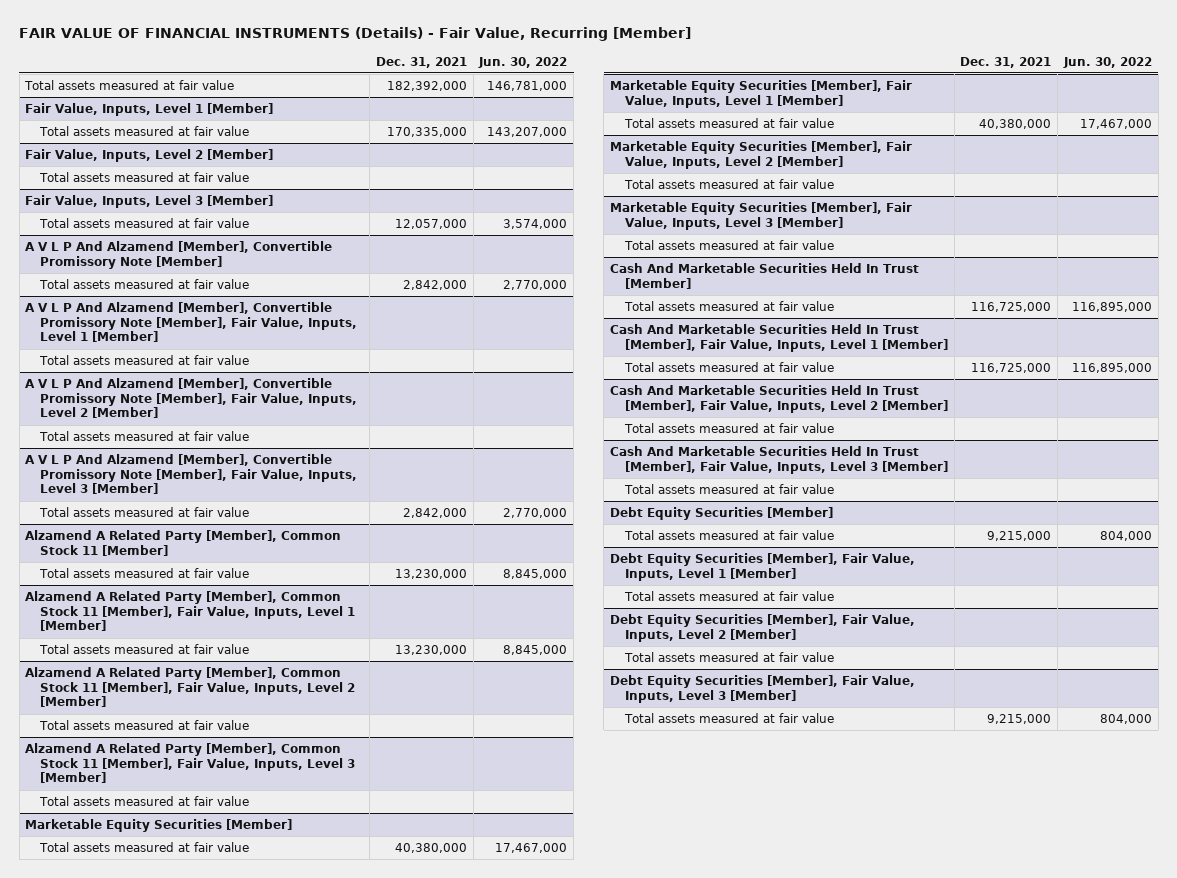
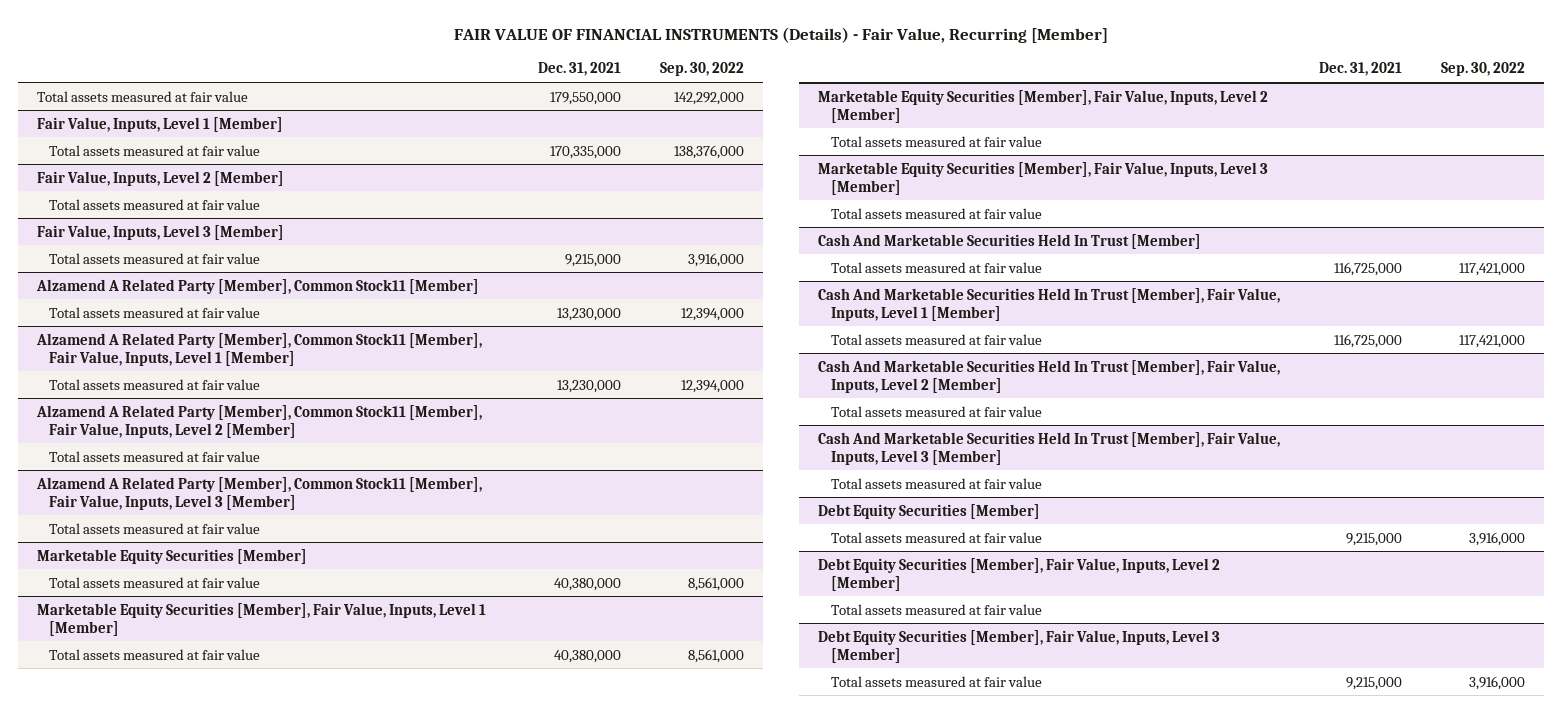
- | Dec. 31, 2021 | Jun. 30, 2022
+ | Dec. 31, 2021 | Sep. 30, 2022
- Total assets measured at fair value | 182,392,000 | 146,781,000
+ Total assets measured at fair value | 179,550,000 | 142,292,000
@ Fair Value, Inputs, Level 3 [Member]
- Total assets measured at fair value | 12,057,000 | 3,574,000
- A V L P And Alzamend [Member], Convertible Promissory Note [Member]
- Total assets measured at fair value | 2,842,000 | 2,770,000
- A V L P And Alzamend [Member], Convertible Promissory Note [Member], Fair Value, Inputs, Level 1 [Member]
- Total assets measured at fair value
- A V L P And Alzamend [Member], Convertible Promissory Note [Member], Fair Value, Inputs, Level 2 [Member]
- Total assets measured at fair value
- A V L P And Alzamend [Member], Convertible Promissory Note [Member], Fair Value, Inputs, Level 3 [Member]
- Total assets measured at fair value | 2,842,000 | 2,770,000
- Alzamend A Related Party [Member], Common Stock 11 [Member]
@ Fair Value, Inputs, Level 3 [Member]
+ Total assets measured at fair value | 9,215,000 | 3,916,000
+ Alzamend A Related Party [Member], Common Stock11 [Member]
- Alzamend A Related Party [Member], Common Stock 11 [Member], Fair Value, Inputs, Level 1 [Member]
+ Alzamend A Related Party [Member], Common Stock11 [Member], Fair Value, Inputs, Level 1 [Member]
- Alzamend A Related Party [Member], Common Stock 11 [Member], Fair Value, Inputs, Level 2 [Member]
+ Alzamend A Related Party [Member], Common Stock11 [Member], Fair Value, Inputs, Level 2 [Member]
- Alzamend A Related Party [Member], Common Stock 11 [Member], Fair Value, Inputs, Level 3 [Member]
+ Alzamend A Related Party [Member], Common Stock11 [Member], Fair Value, Inputs, Level 3 [Member]
- Debt Equity Securities [Member], Fair Value, Inputs, Level 1 [Member]
- Total assets measured at fair value

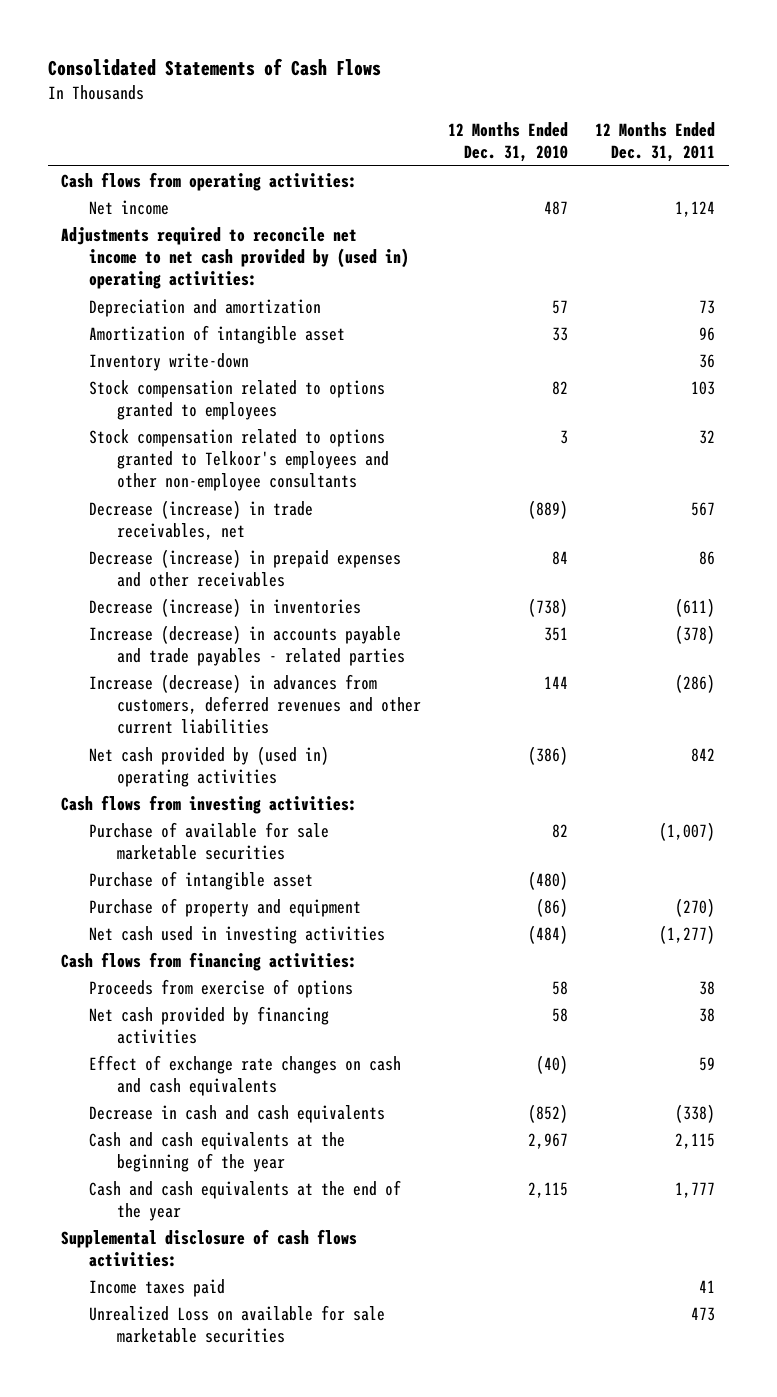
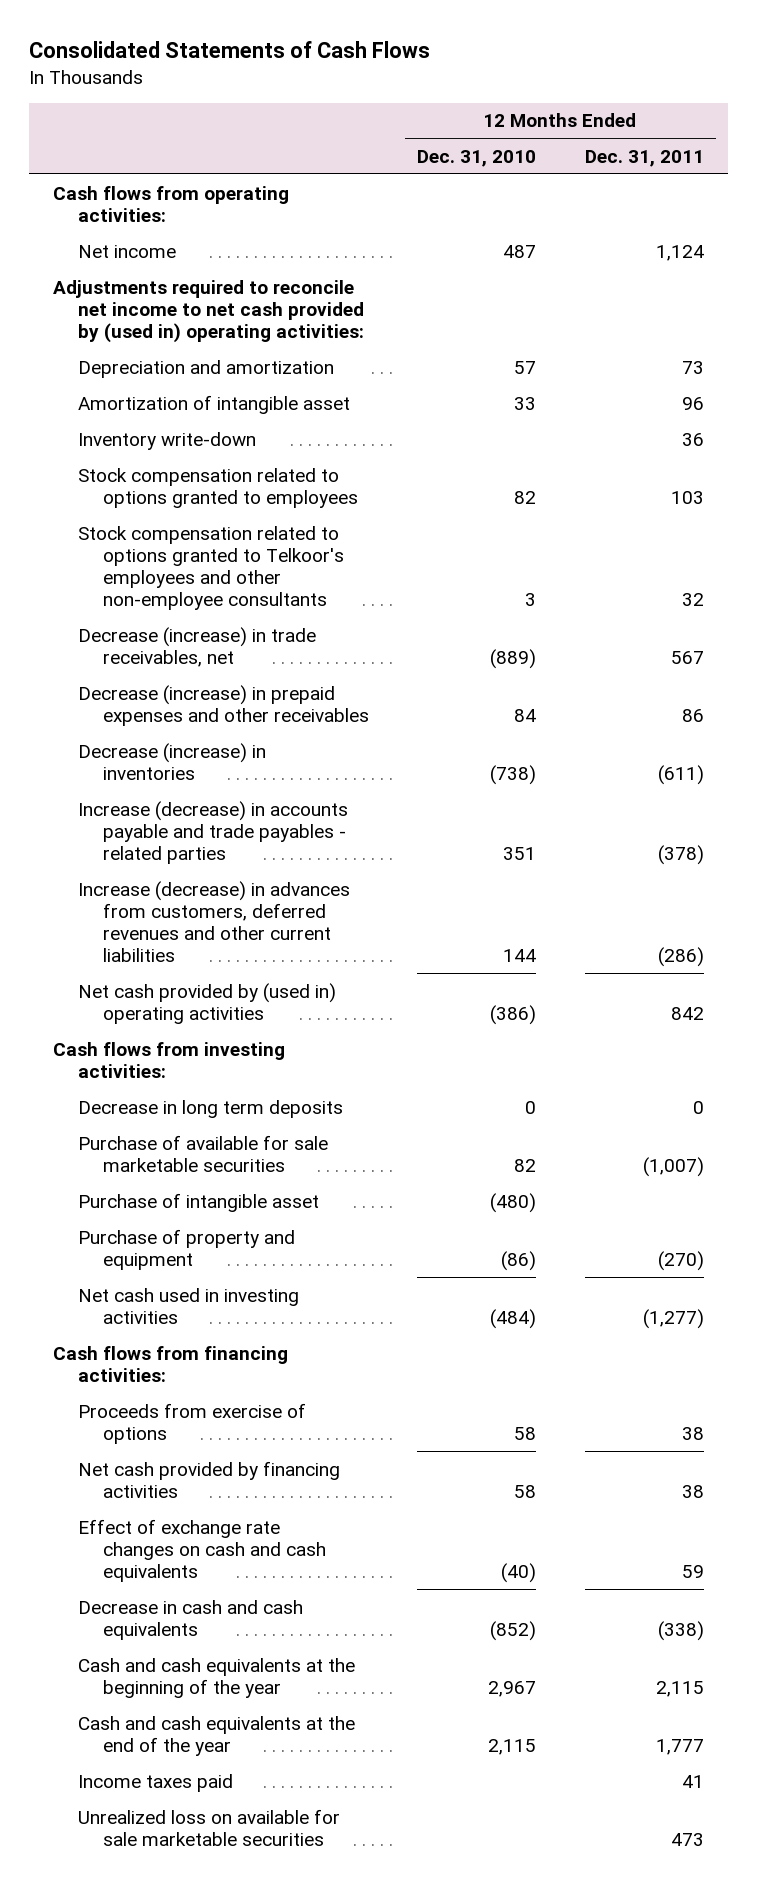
+ Decrease in long term deposits | 0 | 0
- Supplemental disclosure of cash flows activities:
- Unrealized Loss on available for sale marketable securities | | 473
+ Unrealized loss on available for sale marketable securities | | 473

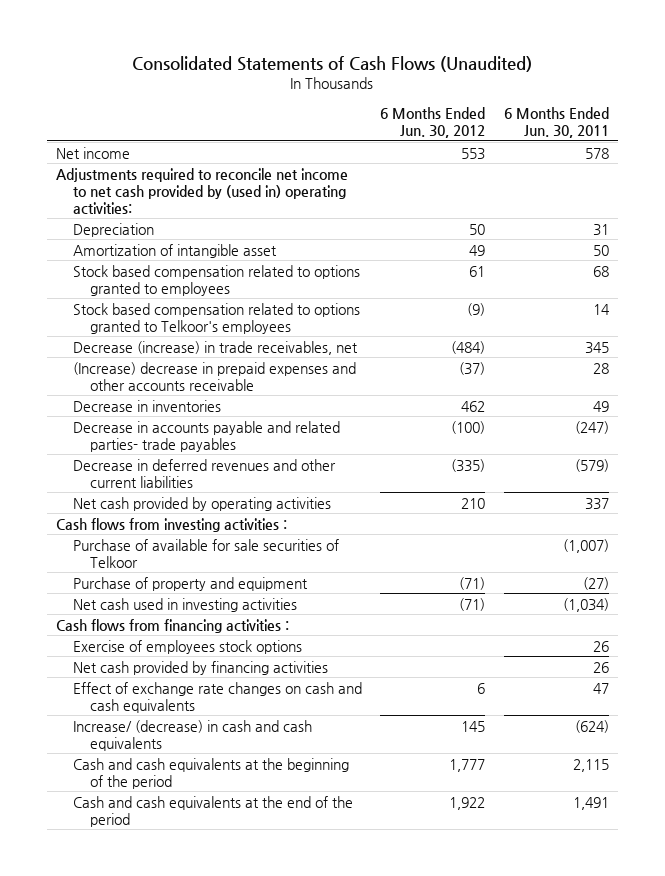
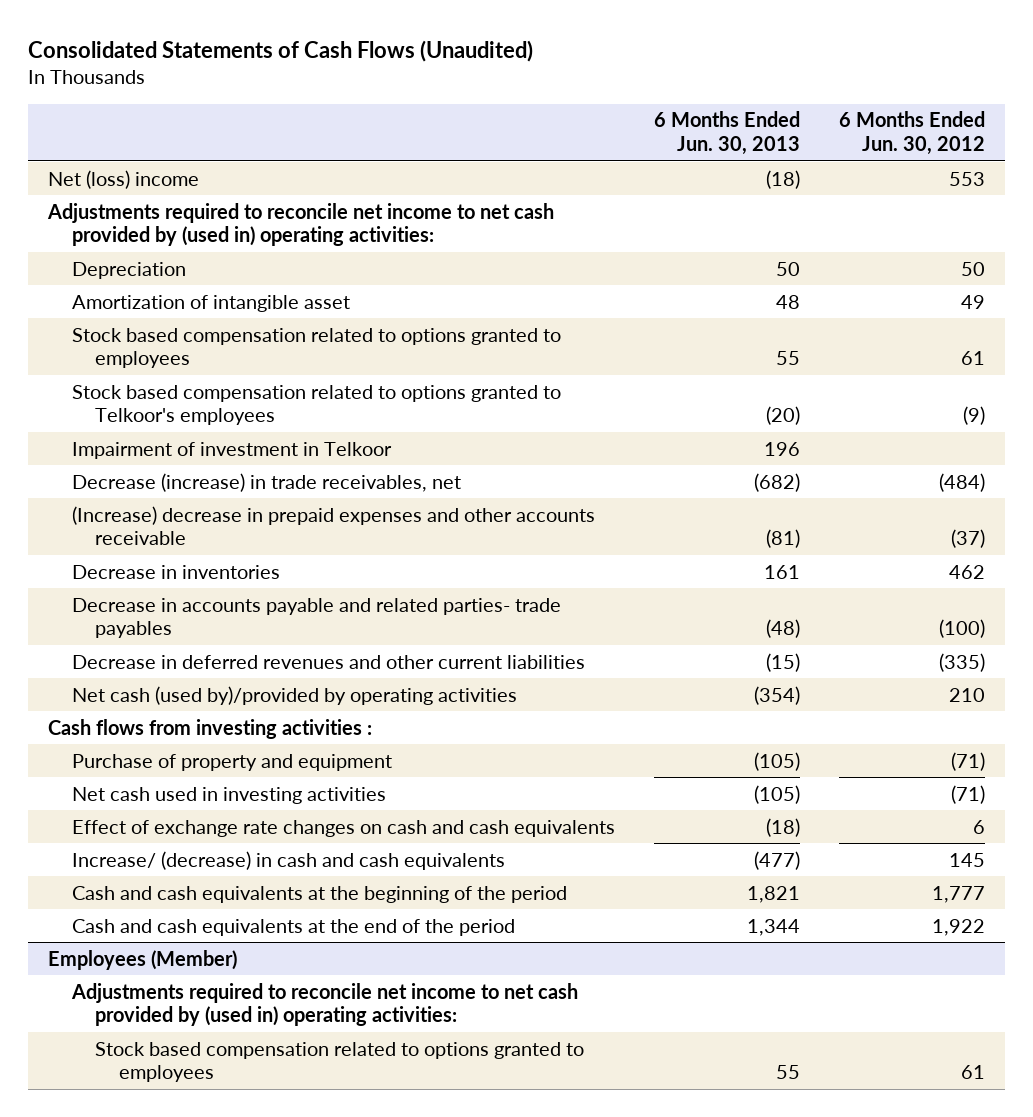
- | 6 Months Ended Jun. 30, 2012 | 6 Months Ended Jun. 30, 2011
+ | 6 Months Ended Jun. 30, 2013 | 6 Months Ended Jun. 30, 2012
- Net income | 553 | 578
+ Net (loss) income | (18) | 553
+ Impairment of investment in Telkoor | 196 |
- Net cash provided by operating activities | 210 | 337
+ Net cash (used by)/provided by operating activities | (354) | 210
- Purchase of available for sale securities of Telkoor | | (1,007)
- Cash flows from financing activities :
- Exercise of employees stock options | | 26
- Net cash provided by financing activities | | 26
+ Employees (Member)
+ Adjustments required to reconcile net income to net cash provided by (used in) operating activities:
+ Stock based compensation related to options granted to employees | 55 | 61

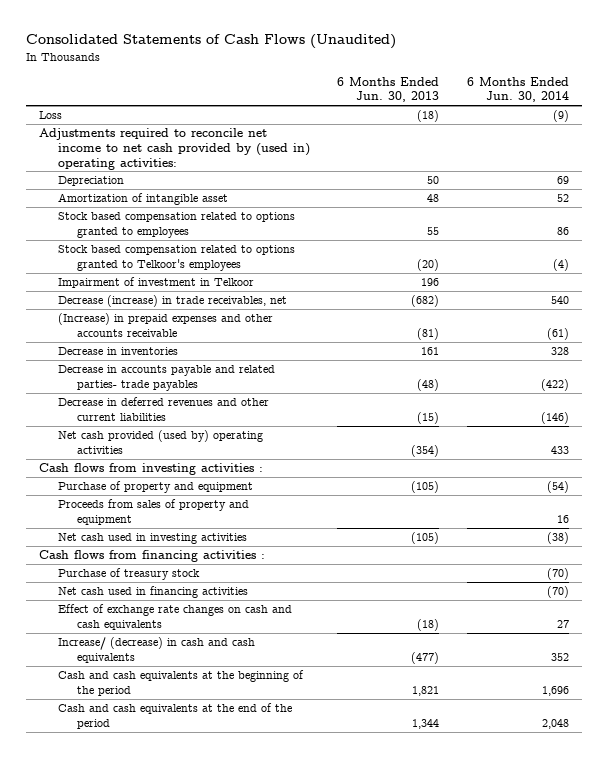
- | 6 Months Ended Jun. 30, 2013 | 6 Months Ended Jun. 30, 2012
+ | 6 Months Ended Jun. 30, 2013 | 6 Months Ended Jun. 30, 2014
- Net (loss) income | (18) | 553
+ Loss | (18) | (9)
- (Increase) decrease in prepaid expenses and other accounts receivable | (81) | (37)
+ (Increase) in prepaid expenses and other accounts receivable | (81) | (61)
- Net cash (used by)/provided by operating activities | (354) | 210
+ Net cash provided (used by) operating activities | (354) | 433
+ Proceeds from sales of property and equipment | | 16
+ Cash flows from financing activities :
+ Purchase of treasury stock | | (70)
+ Net cash used in financing activities | | (70)
- Employees (Member)
- Adjustments required to reconcile net income to net cash provided by (used in) operating activities:
- Stock based compensation related to options granted to employees | 55 | 61

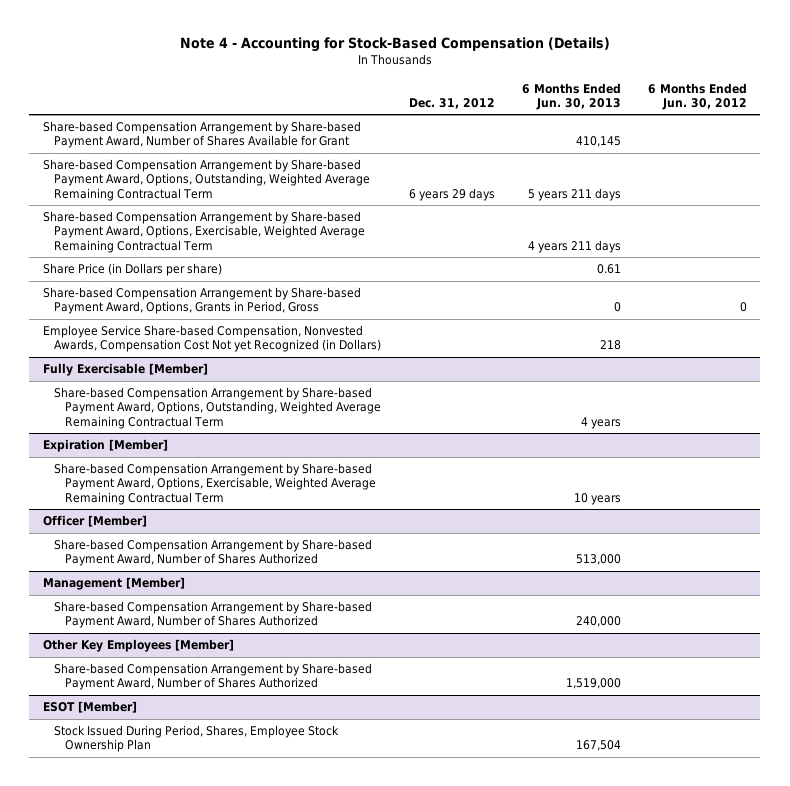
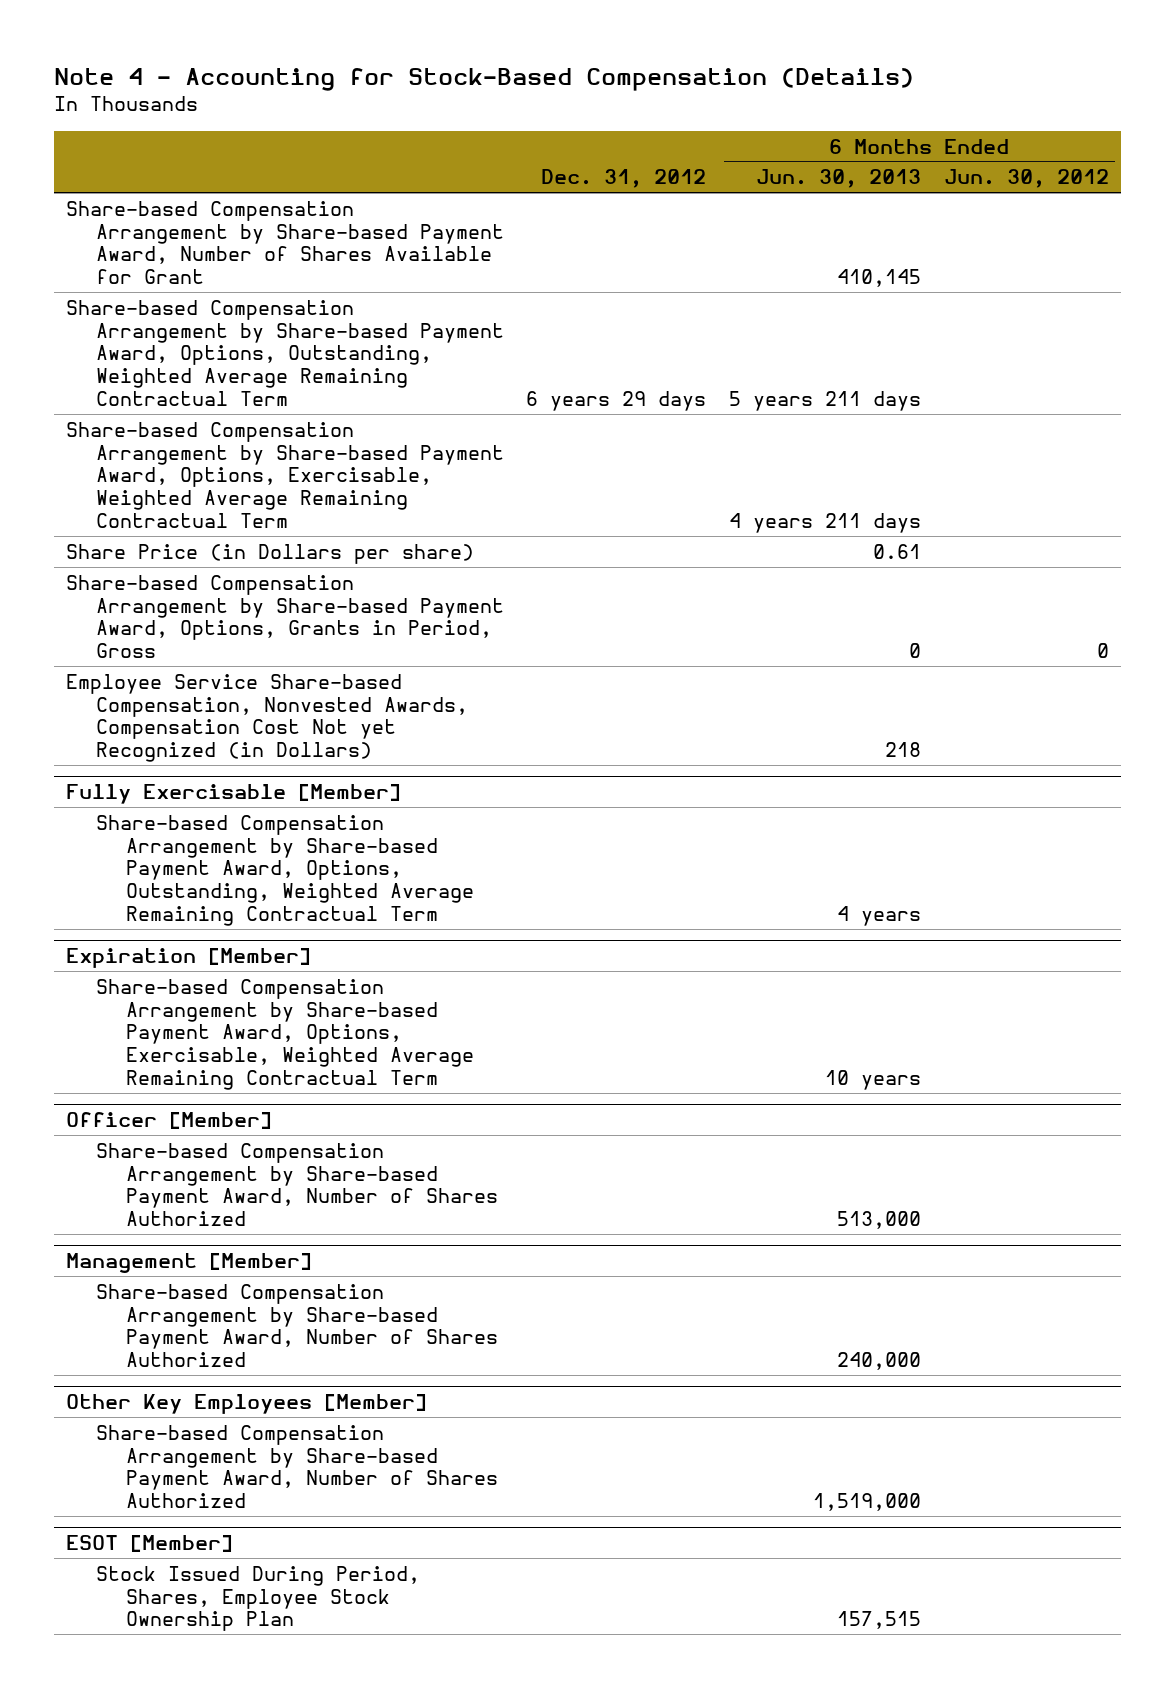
@ ESOT [Member]
- Stock Issued During Period, Shares, Employee Stock Ownership Plan | | 167,504 |
+ Stock Issued During Period, Shares, Employee Stock Ownership Plan | | 157,515 |

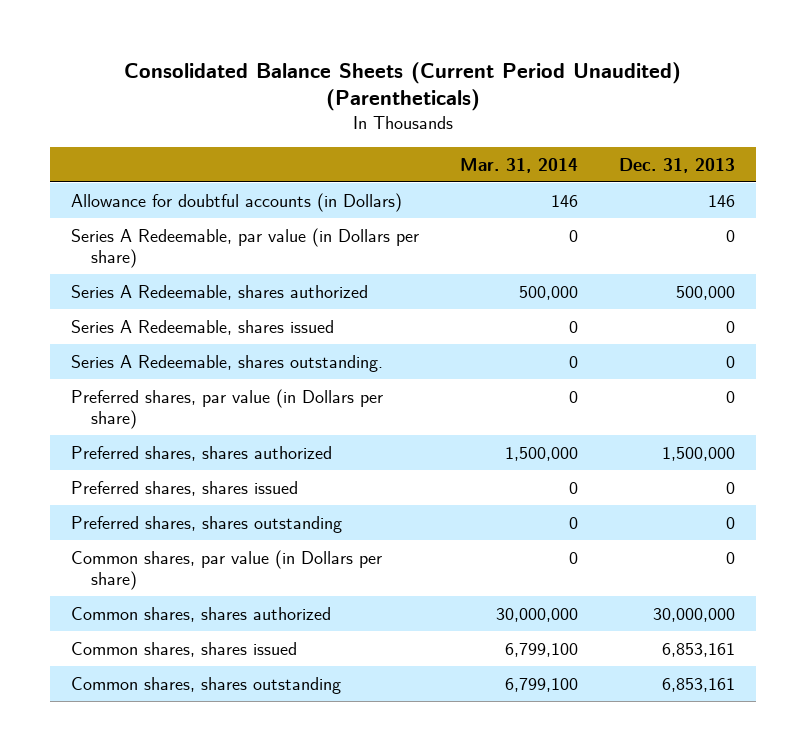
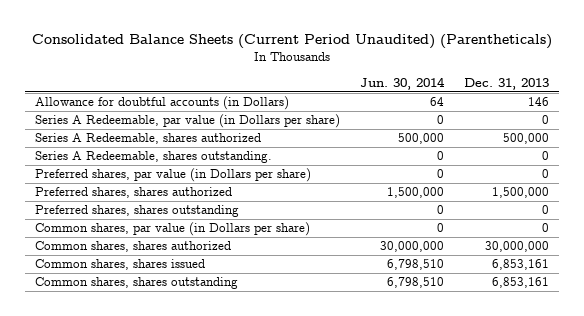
- | Mar. 31, 2014 | Dec. 31, 2013
+ | Jun. 30, 2014 | Dec. 31, 2013
- Series A Redeemable, shares issued | 0 | 0
- Preferred shares, shares issued | 0 | 0

